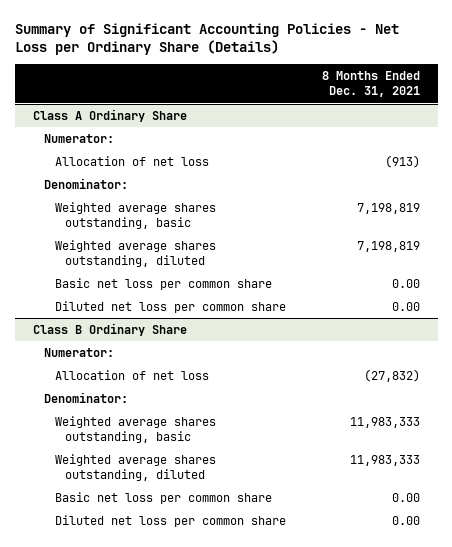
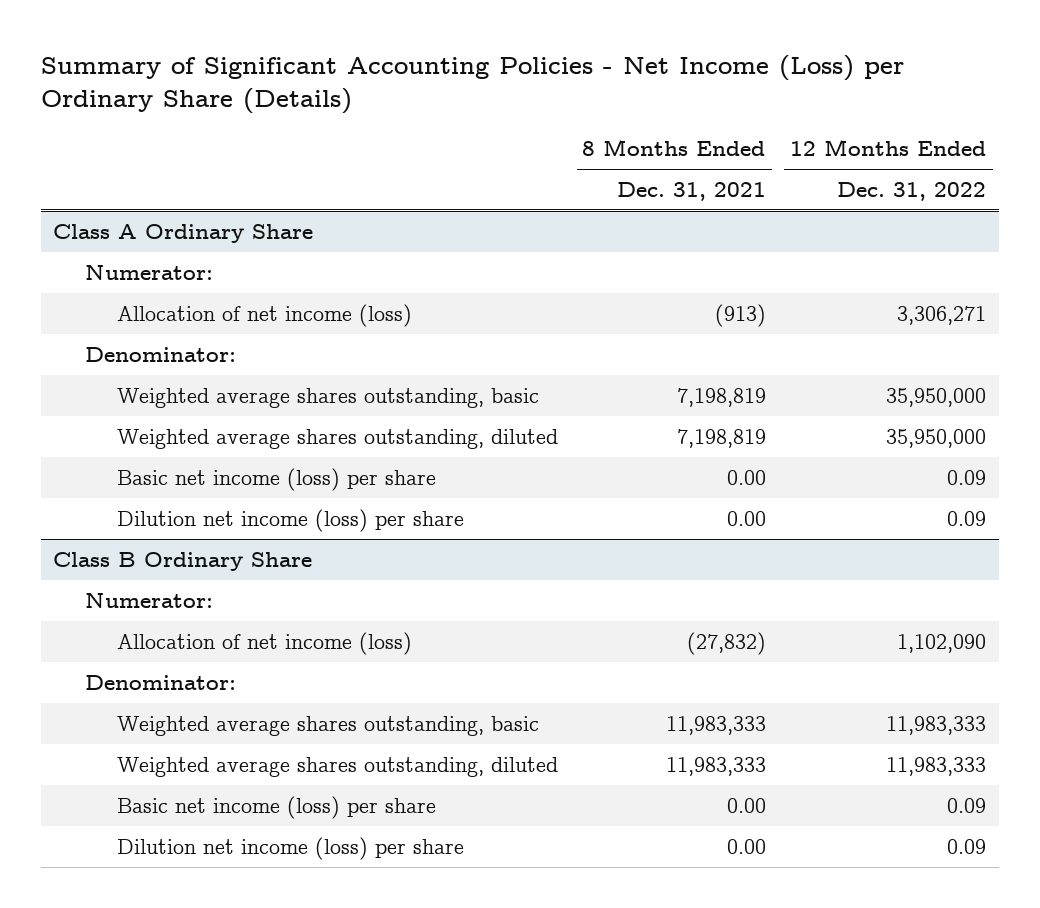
- Summary of Significant Accounting Policies - Net Loss per Ordinary Share (Details)
+ Summary of Significant Accounting Policies - Net Income (Loss) per Ordinary Share (Details)
- | 8 Months Ended Dec. 31, 2021
+ | 8 Months Ended Dec. 31, 2021 | 12 Months Ended Dec. 31, 2022
@ Class A Ordinary Share
- Allocation of net loss | (913)
+ Allocation of net income (loss) | (913) | 3,306,271
- Basic net loss per common share | 0.00
- Diluted net loss per common share | 0.00
+ Basic net income (loss) per share | 0.00 | 0.09
+ Dilution net income (loss) per share | 0.00 | 0.09
@ Class B Ordinary Share
- Allocation of net loss | (27,832)
+ Allocation of net income (loss) | (27,832) | 1,102,090
- Basic net loss per common share | 0.00
- Diluted net loss per common share | 0.00
+ Basic net income (loss) per share | 0.00 | 0.09
+ Dilution net income (loss) per share | 0.00 | 0.09

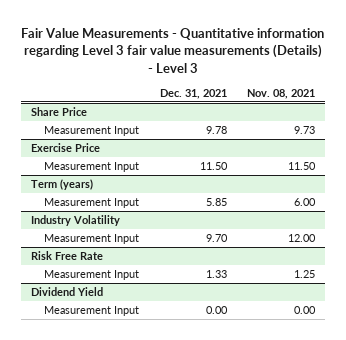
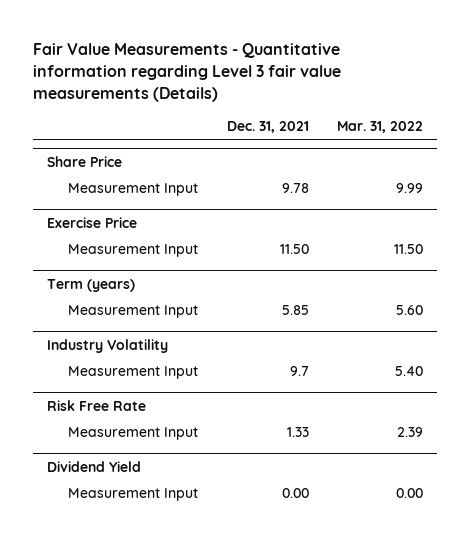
- Fair Value Measurements - Quantitative information regarding Level 3 fair value measurements (Details) - Level 3
+ Fair Value Measurements - Quantitative information regarding Level 3 fair value measurements (Details)
- | Dec. 31, 2021 | Nov. 08, 2021
+ | Dec. 31, 2021 | Mar. 31, 2022
@ Industry Volatility
- Measurement Input | 9.70 | 12.00
+ Measurement Input | 9.7 | 5.40

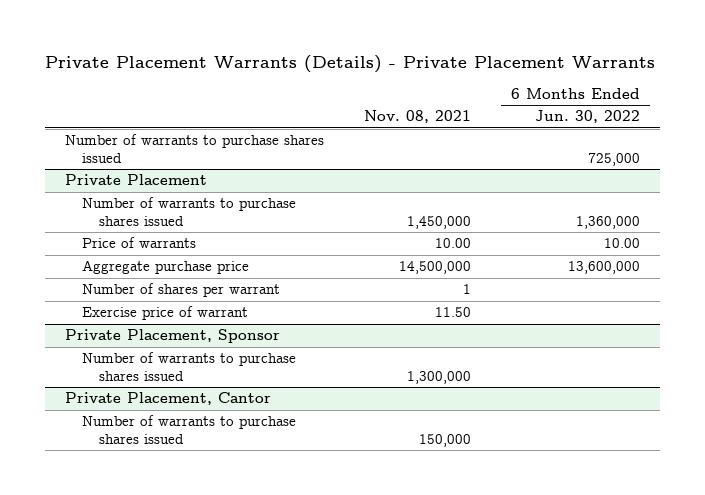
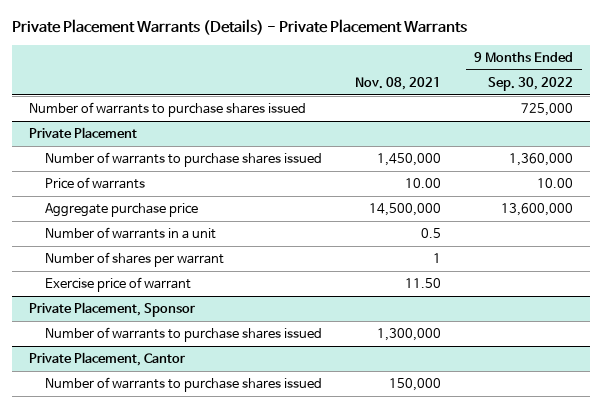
- | Nov. 08, 2021 | 6 Months Ended Jun. 30, 2022
+ | Nov. 08, 2021 | 9 Months Ended Sep. 30, 2022
@ Private Placement
+ Number of warrants in a unit | 0.5 |

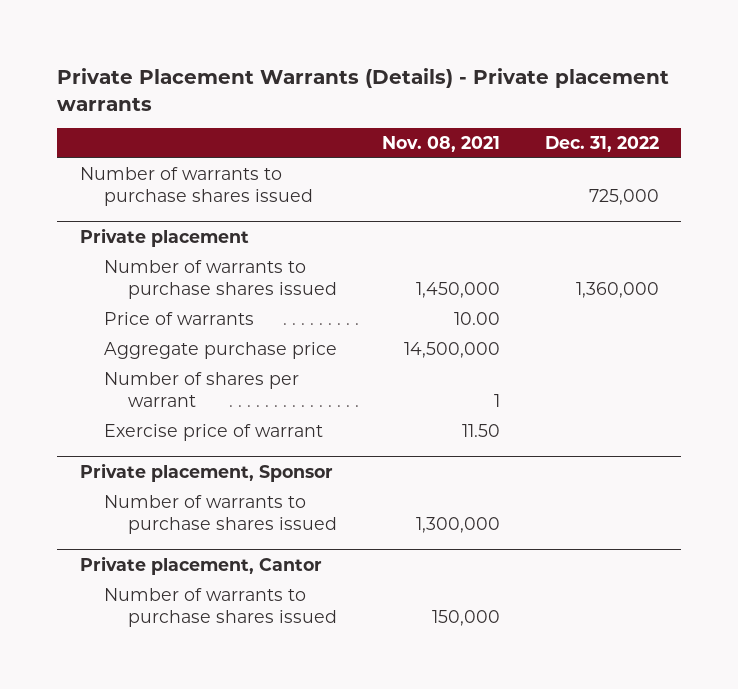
- Private Placement Warrants (Details) - Private Placement Warrants
+ Private Placement Warrants (Details) - Private placement warrants
- | Nov. 08, 2021 | 9 Months Ended Sep. 30, 2022
+ | Nov. 08, 2021 | Dec. 31, 2022
- Private Placement
+ Private placement
- Number of warrants in a unit | 0.5 |
- Private Placement, Sponsor
+ Private placement, Sponsor
- Private Placement, Cantor
+ Private placement, Cantor

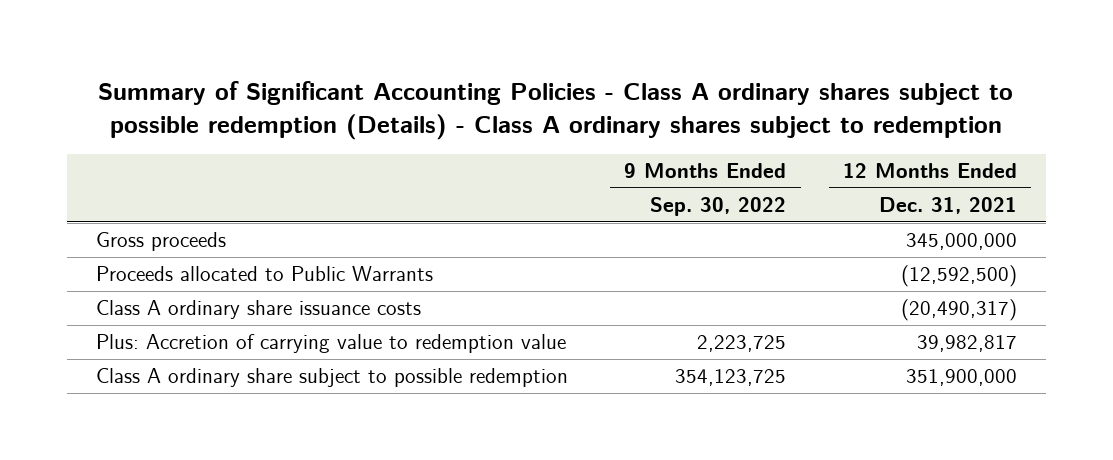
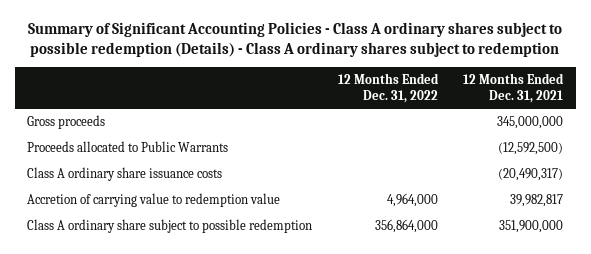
- | 9 Months Ended Sep. 30, 2022 | 12 Months Ended Dec. 31, 2021
+ | 12 Months Ended Dec. 31, 2022 | 12 Months Ended Dec. 31, 2021
- Plus: Accretion of carrying value to redemption value | 2,223,725 | 39,982,817
+ Accretion of carrying value to redemption value | 4,964,000 | 39,982,817

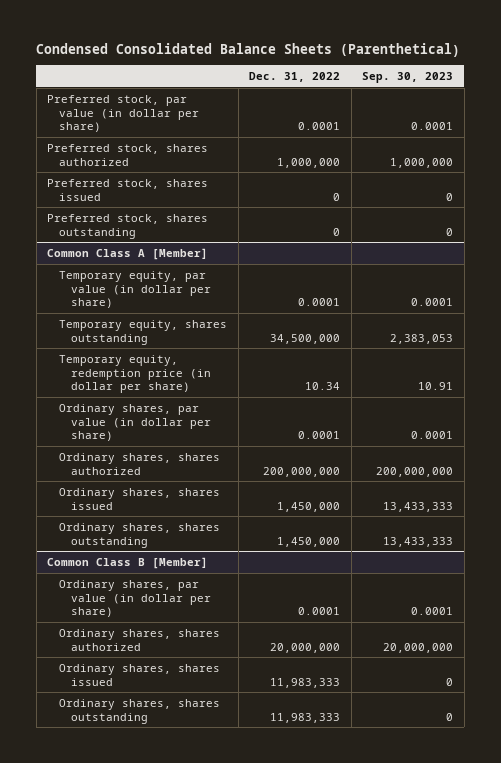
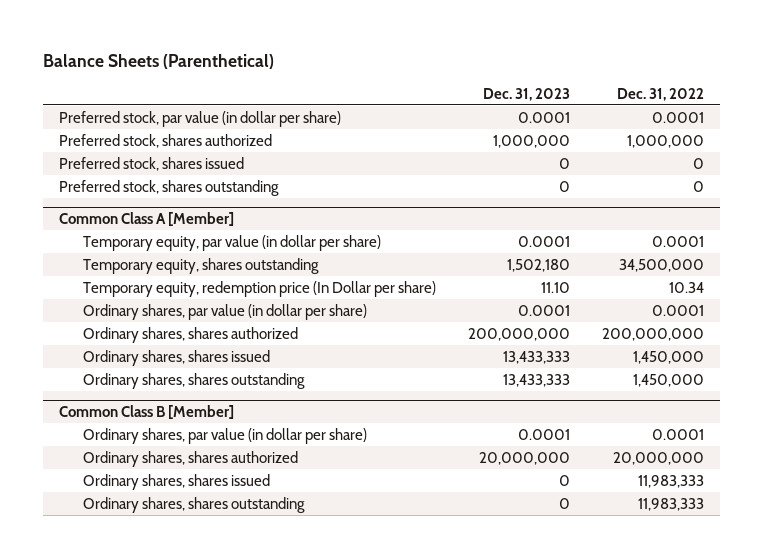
- Condensed Consolidated Balance Sheets (Parenthetical)
+ Balance Sheets (Parenthetical)
- | Dec. 31, 2022 | Sep. 30, 2023
+ | Dec. 31, 2023 | Dec. 31, 2022
@ Common Class A [Member]
- Temporary equity, redemption price (in dollar per share) | 10.34 | 10.91
+ Temporary equity, redemption price (In Dollar per share) | 11.10 | 10.34

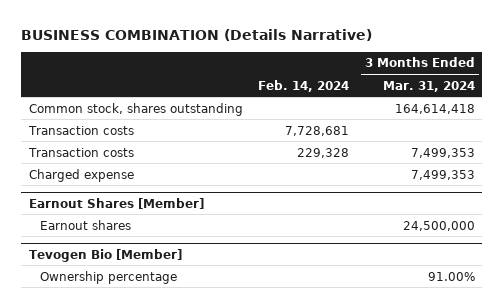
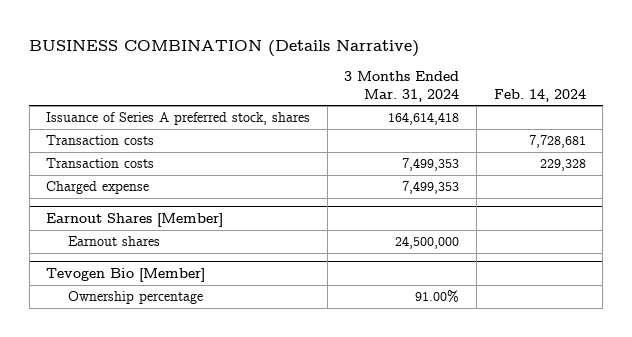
- | Feb. 14, 2024 | 3 Months Ended Mar. 31, 2024
+ | 3 Months Ended Mar. 31, 2024 | Feb. 14, 2024
- Common stock, shares outstanding | | 164,614,418
+ Issuance of Series A preferred stock, shares | 164,614,418 |

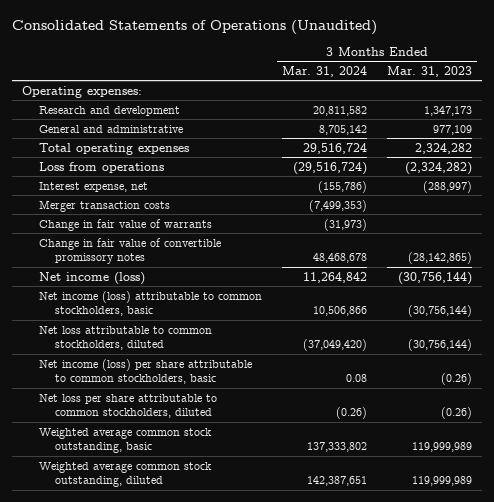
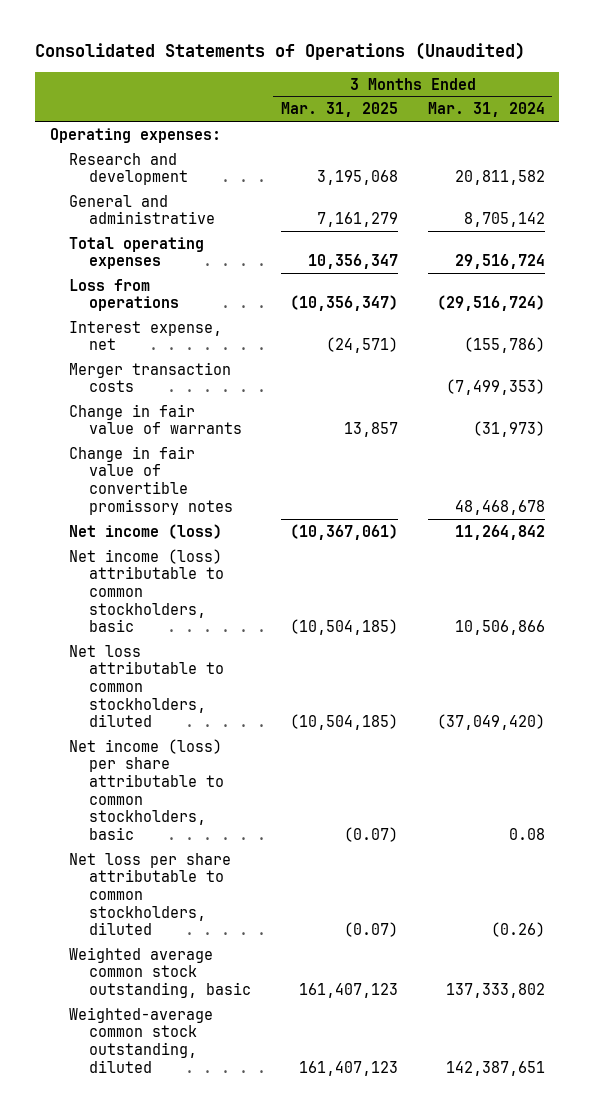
- | 3 Months Ended Mar. 31, 2024 | 3 Months Ended Mar. 31, 2023
+ | 3 Months Ended Mar. 31, 2025 | 3 Months Ended Mar. 31, 2024
- Weighted average common stock outstanding, diluted | 142,387,651 | 119,999,989
+ Weighted-average common stock outstanding, diluted | 161,407,123 | 142,387,651

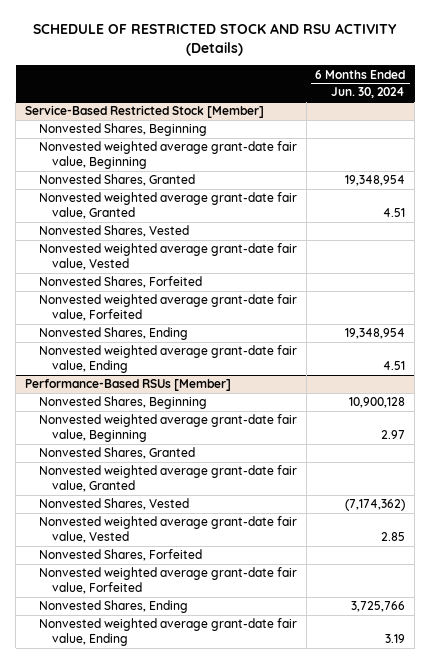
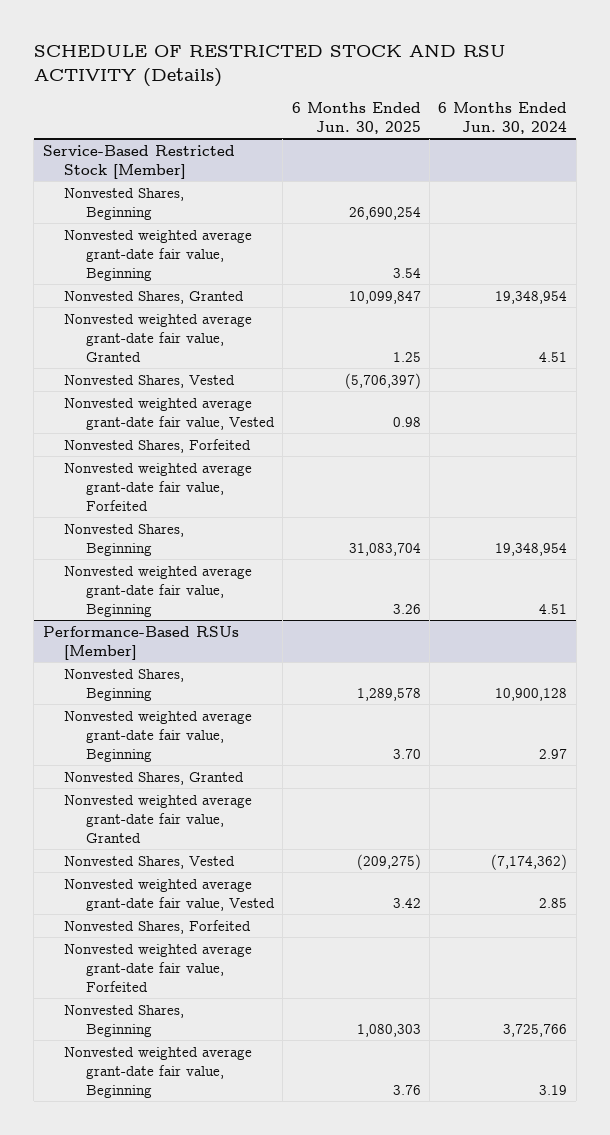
- | 6 Months Ended Jun. 30, 2024
+ | 6 Months Ended Jun. 30, 2025 | 6 Months Ended Jun. 30, 2024
@ Service-Based Restricted Stock [Member]
- Nonvested Shares, Ending | 19,348,954
- Nonvested weighted average grant-date fair value, Ending | 4.51
+ Nonvested Shares, Beginning | 31,083,704 | 19,348,954
+ Nonvested weighted average grant-date fair value, Beginning | 3.26 | 4.51
@ Performance-Based RSUs [Member]
- Nonvested Shares, Ending | 3,725,766
- Nonvested weighted average grant-date fair value, Ending | 3.19
+ Nonvested Shares, Beginning | 1,080,303 | 3,725,766
+ Nonvested weighted average grant-date fair value, Beginning | 3.76 | 3.19

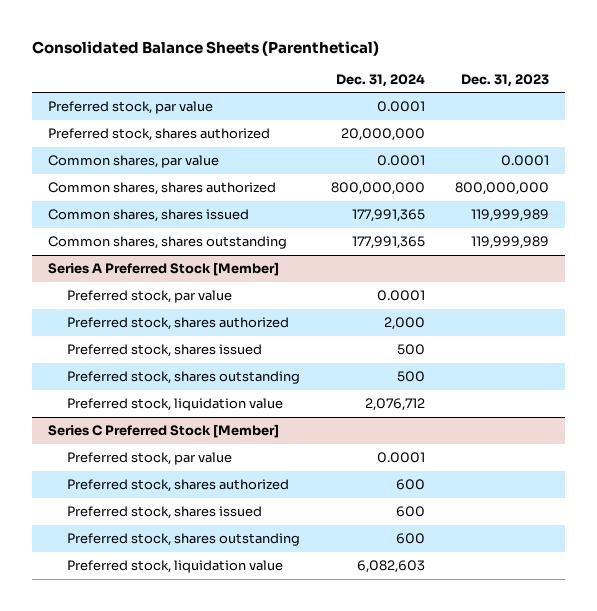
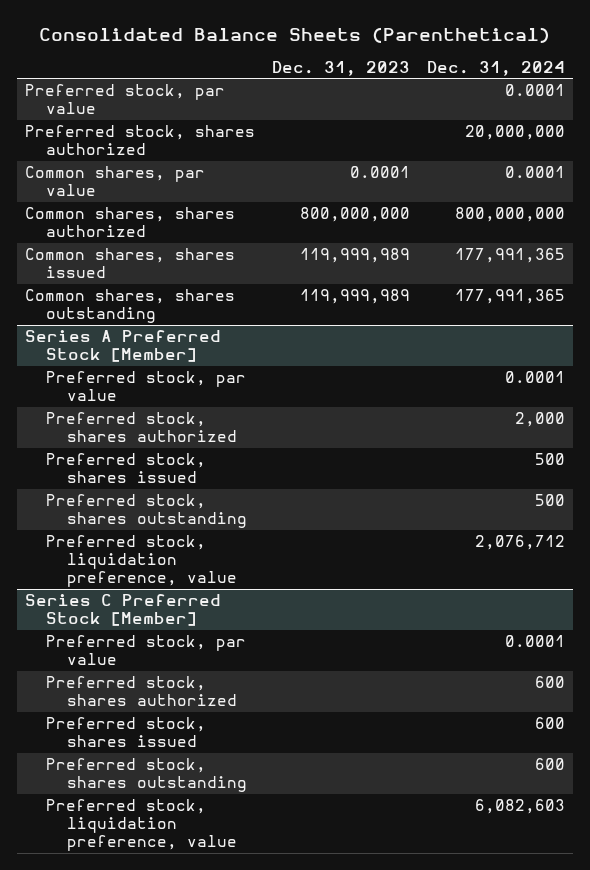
- | Dec. 31, 2024 | Dec. 31, 2023
+ | Dec. 31, 2023 | Dec. 31, 2024
@ Series A Preferred Stock [Member]
- Preferred stock, liquidation value | 2,076,712 |
+ Preferred stock, liquidation preference, value | | 2,076,712
@ Series C Preferred Stock [Member]
- Preferred stock, liquidation value | 6,082,603 |
+ Preferred stock, liquidation preference, value | | 6,082,603

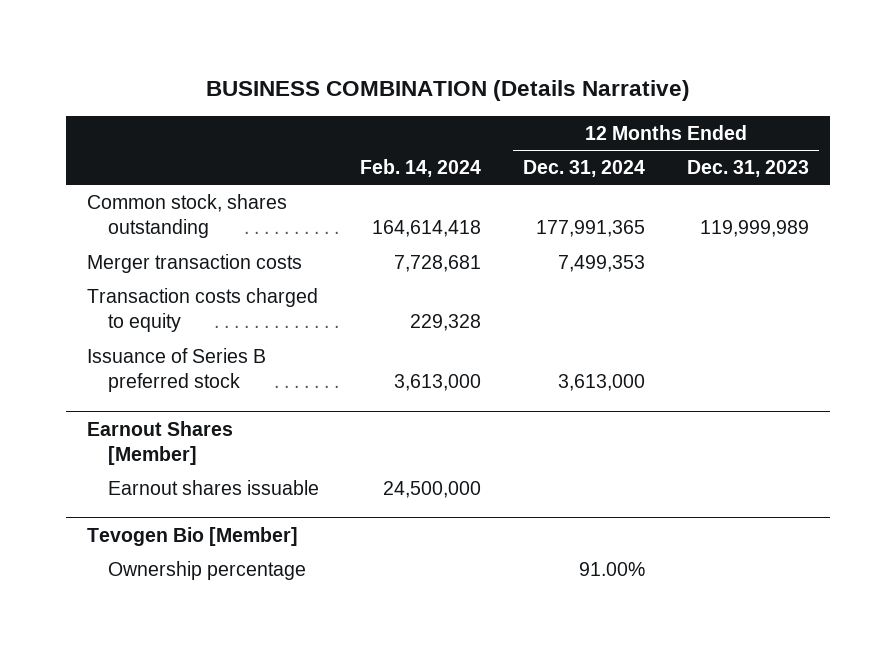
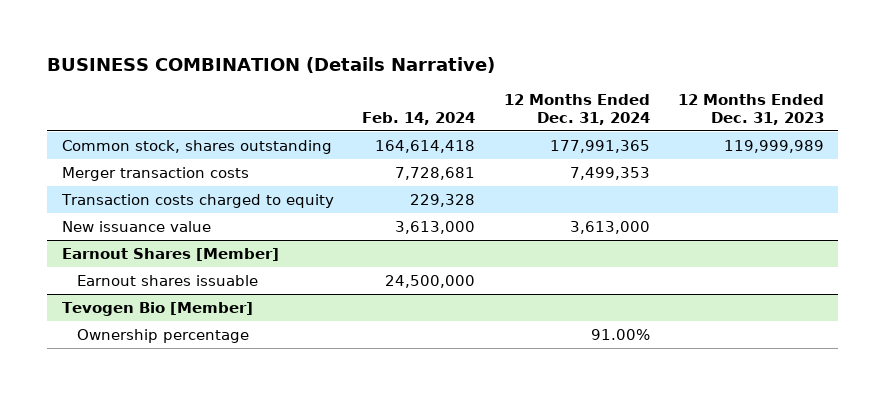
- Issuance of Series B preferred stock | 3,613,000 | 3,613,000 |
+ New issuance value | 3,613,000 | 3,613,000 |

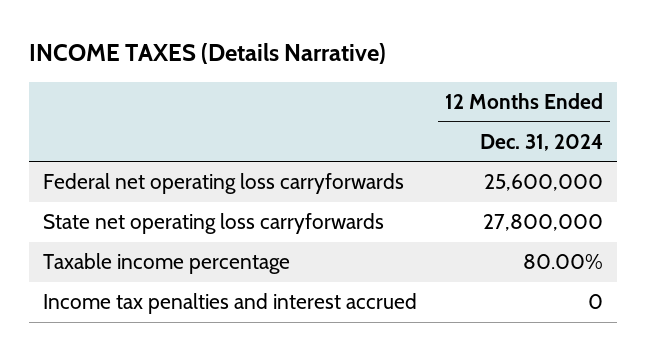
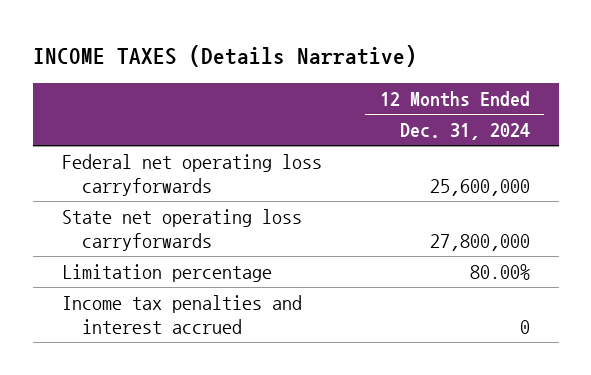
- Taxable income percentage | 80.00%
+ Limitation percentage | 80.00%

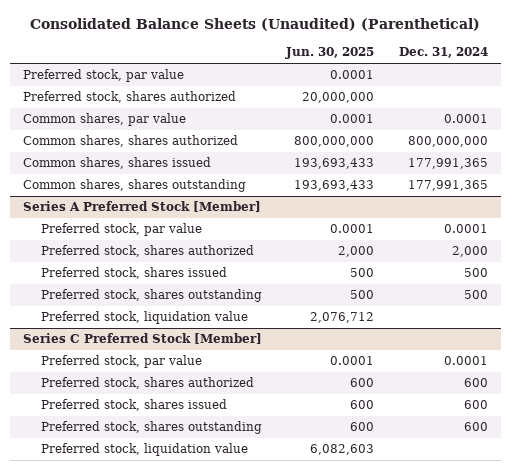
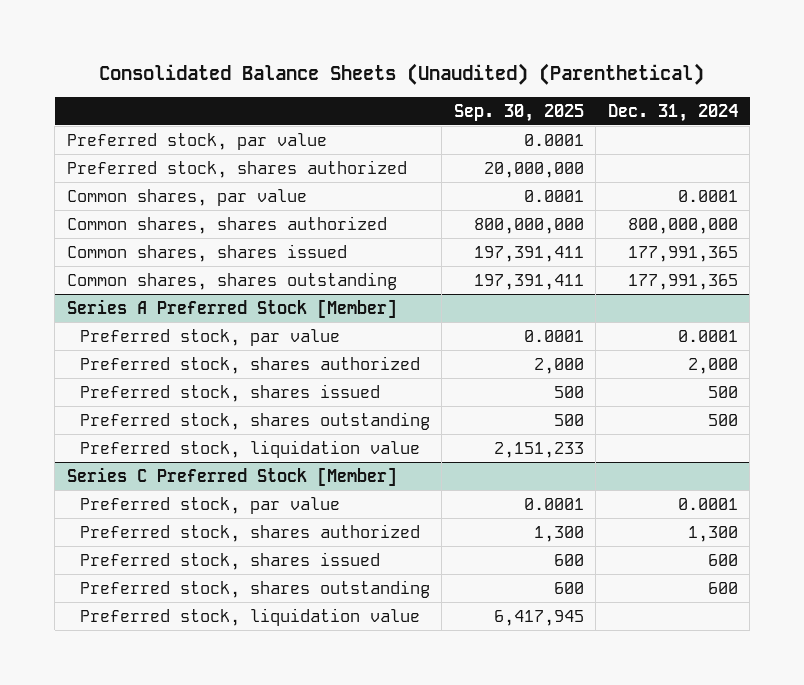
- | Jun. 30, 2025 | Dec. 31, 2024
+ | Sep. 30, 2025 | Dec. 31, 2024
@ Series C Preferred Stock [Member]
- Preferred stock, shares authorized | 600 | 600
+ Preferred stock, shares authorized | 1,300 | 1,300

